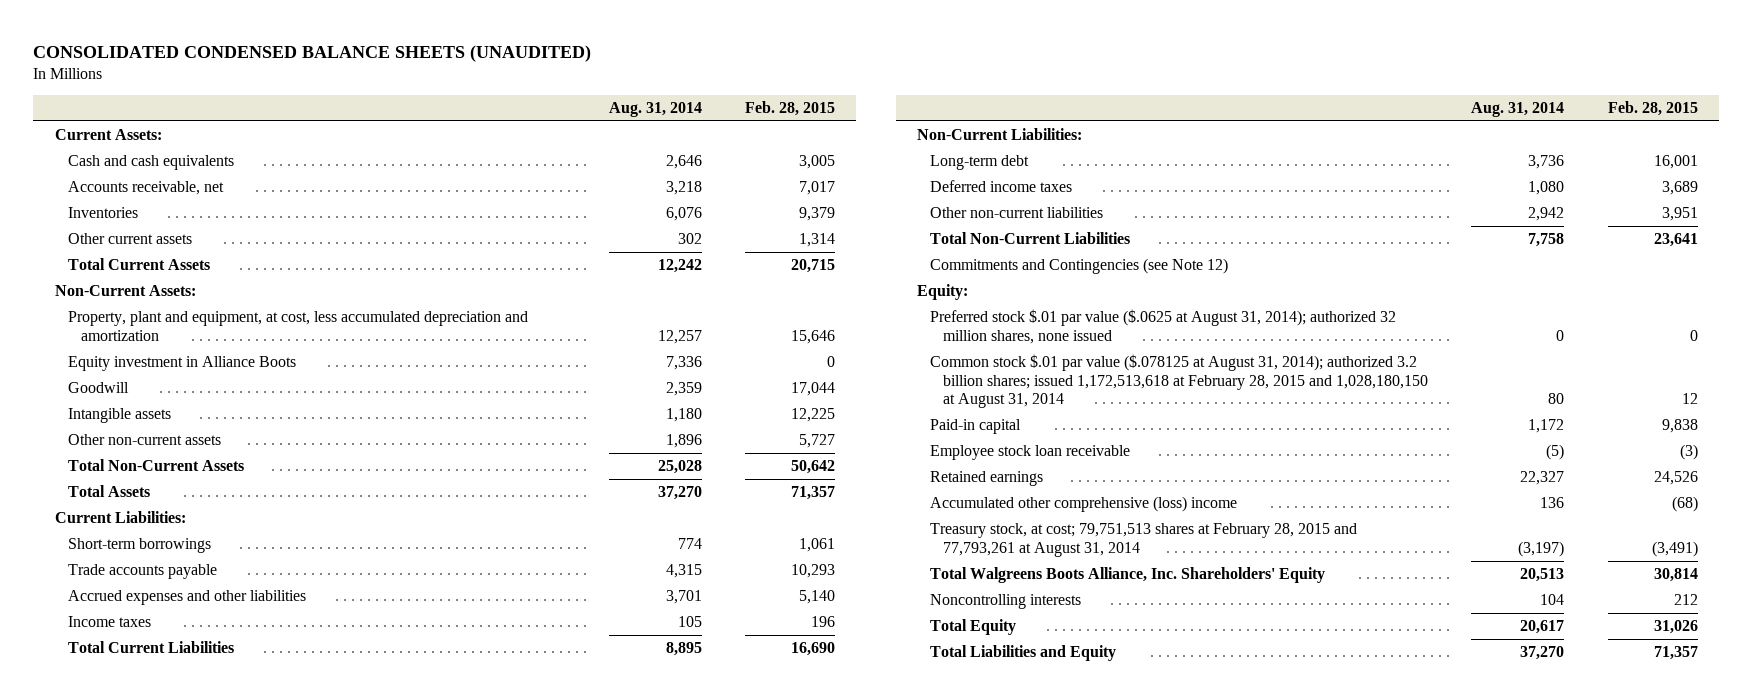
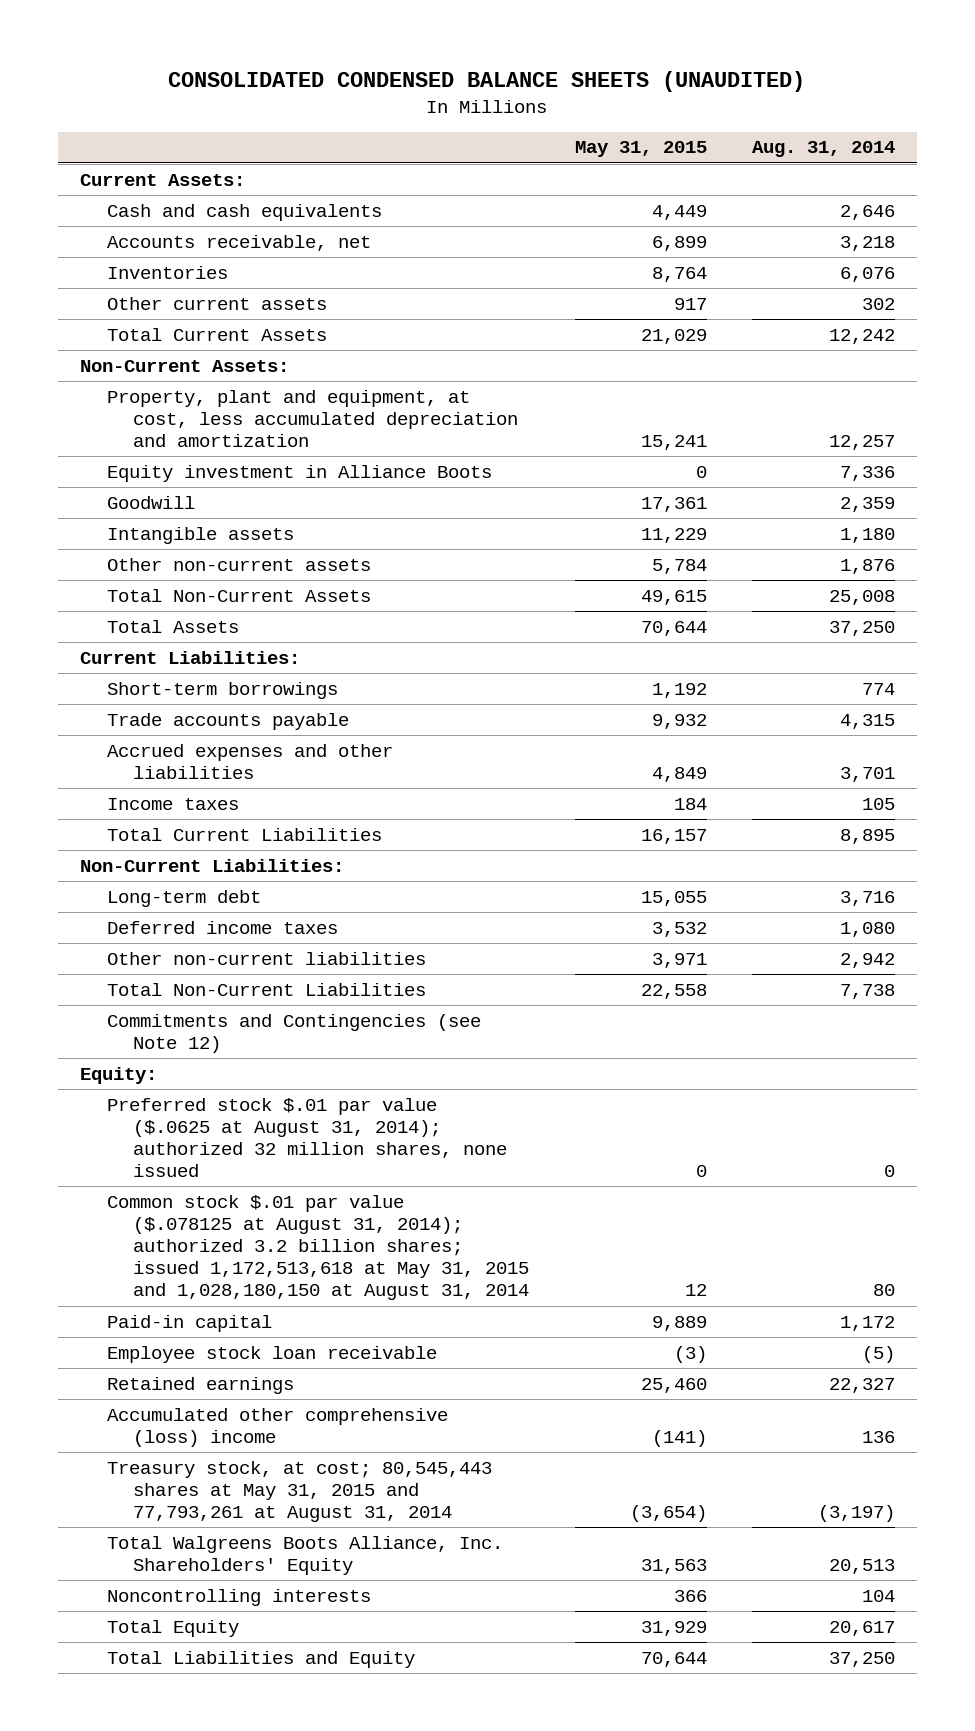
- | Aug. 31, 2014 | Feb. 28, 2015
+ | May 31, 2015 | Aug. 31, 2014
- Other non-current assets | 1,896 | 5,727
- Total Non-Current Assets | 25,028 | 50,642
- Total Assets | 37,270 | 71,357
+ Other non-current assets | 5,784 | 1,876
+ Total Non-Current Assets | 49,615 | 25,008
+ Total Assets | 70,644 | 37,250
- Long-term debt | 3,736 | 16,001
+ Long-term debt | 15,055 | 3,716
- Total Non-Current Liabilities | 7,758 | 23,641
+ Total Non-Current Liabilities | 22,558 | 7,738
- Common stock $.01 par value ($.078125 at August 31, 2014); authorized 3.2 billion shares; issued 1,172,513,618 at February 28, 2015 and 1,028,180,150 at August 31, 2014 | 80 | 12
+ Common stock $.01 par value ($.078125 at August 31, 2014); authorized 3.2 billion shares; issued 1,172,513,618 at May 31, 2015 and 1,028,180,150 at August 31, 2014 | 12 | 80
- Treasury stock, at cost; 79,751,513 shares at February 28, 2015 and 77,793,261 at August 31, 2014 | (3,197) | (3,491)
+ Treasury stock, at cost; 80,545,443 shares at May 31, 2015 and 77,793,261 at August 31, 2014 | (3,654) | (3,197)
- Total Liabilities and Equity | 37,270 | 71,357
+ Total Liabilities and Equity | 70,644 | 37,250

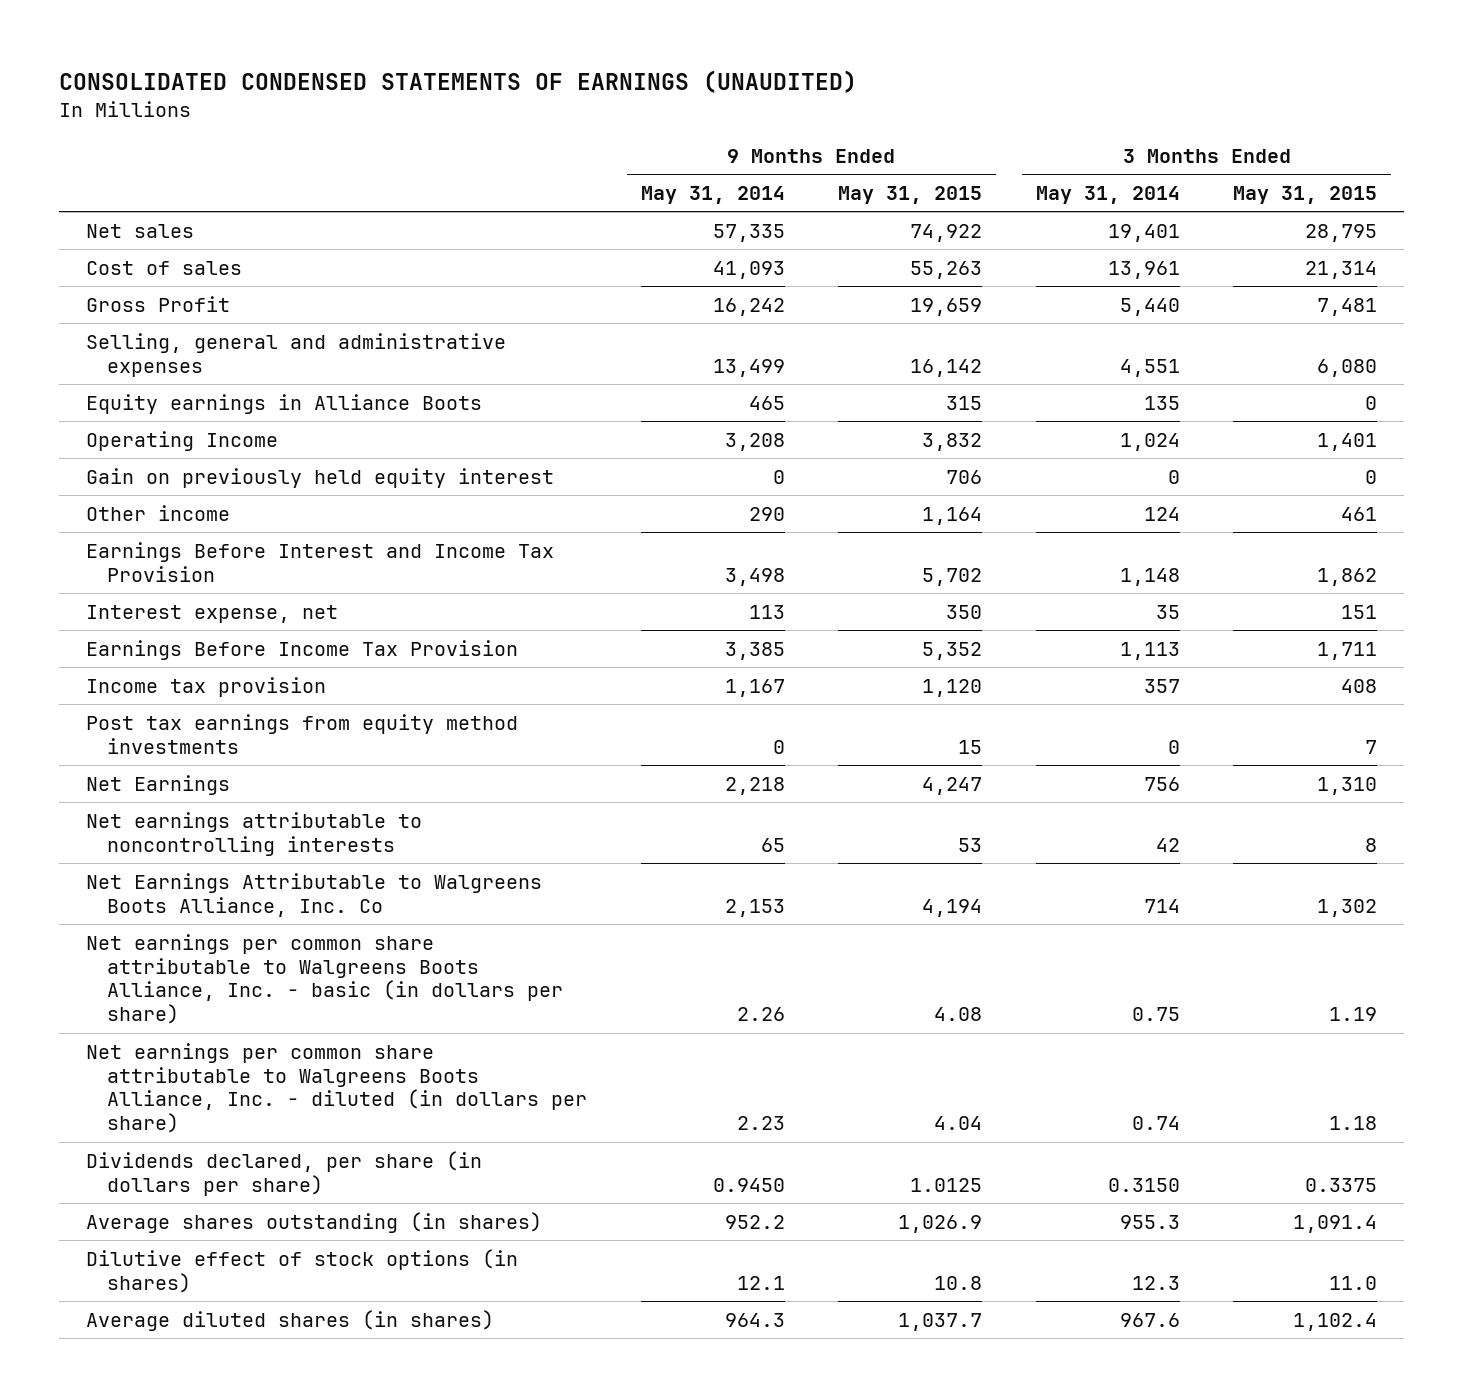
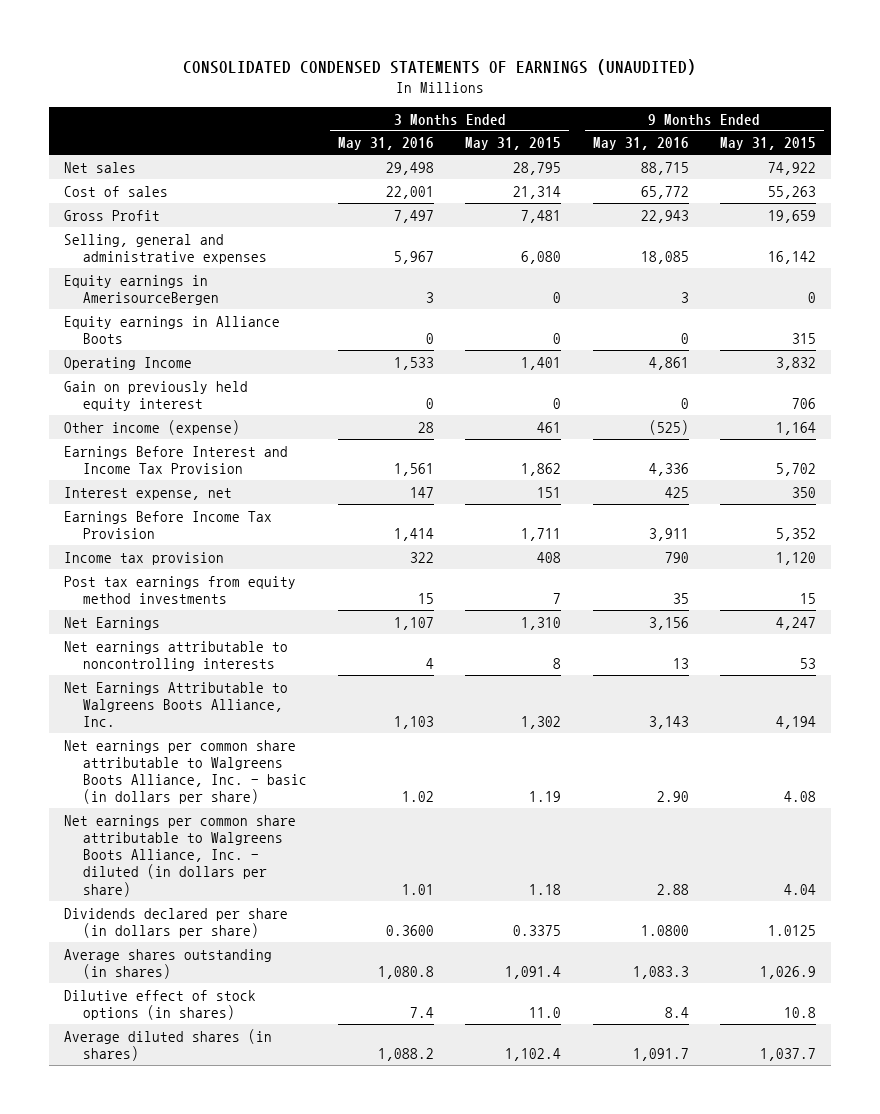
- | 9 Months Ended May 31, 2014 | 9 Months Ended May 31, 2015 | 3 Months Ended May 31, 2014 | 3 Months Ended May 31, 2015
+ | 3 Months Ended May 31, 2016 | 3 Months Ended May 31, 2015 | 9 Months Ended May 31, 2016 | 9 Months Ended May 31, 2015
+ Equity earnings in AmerisourceBergen | 3 | 0 | 3 | 0
- Other income | 290 | 1,164 | 124 | 461
+ Other income (expense) | 28 | 461 | (525) | 1,164
- Net Earnings Attributable to Walgreens Boots Alliance, Inc. Co | 2,153 | 4,194 | 714 | 1,302
+ Net Earnings Attributable to Walgreens Boots Alliance, Inc. | 1,103 | 1,302 | 3,143 | 4,194
- Dividends declared, per share (in dollars per share) | 0.9450 | 1.0125 | 0.3150 | 0.3375
+ Dividends declared per share (in dollars per share) | 0.3600 | 0.3375 | 1.0800 | 1.0125

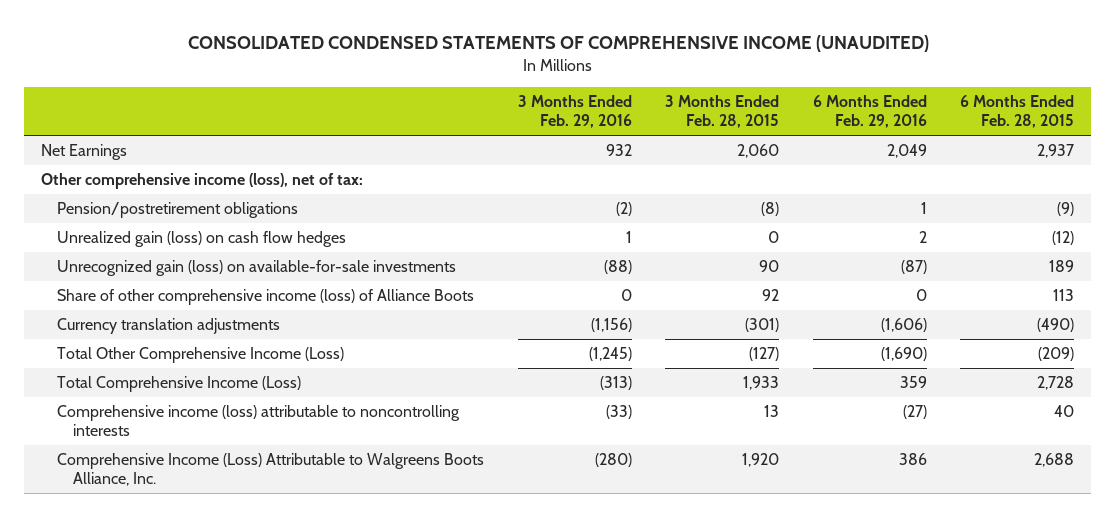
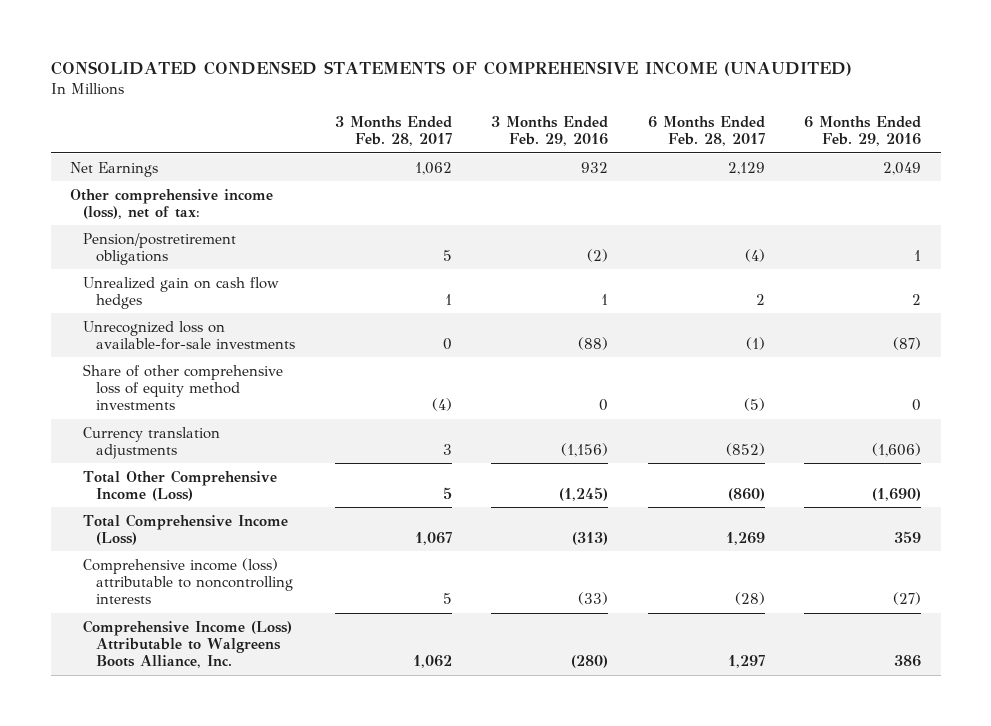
- | 3 Months Ended Feb. 29, 2016 | 3 Months Ended Feb. 28, 2015 | 6 Months Ended Feb. 29, 2016 | 6 Months Ended Feb. 28, 2015
+ | 3 Months Ended Feb. 28, 2017 | 3 Months Ended Feb. 29, 2016 | 6 Months Ended Feb. 28, 2017 | 6 Months Ended Feb. 29, 2016
- Unrealized gain (loss) on cash flow hedges | 1 | 0 | 2 | (12)
- Unrecognized gain (loss) on available-for-sale investments | (88) | 90 | (87) | 189
- Share of other comprehensive income (loss) of Alliance Boots | 0 | 92 | 0 | 113
+ Unrealized gain on cash flow hedges | 1 | 1 | 2 | 2
+ Unrecognized loss on available-for-sale investments | 0 | (88) | (1) | (87)
+ Share of other comprehensive loss of equity method investments | (4) | 0 | (5) | 0

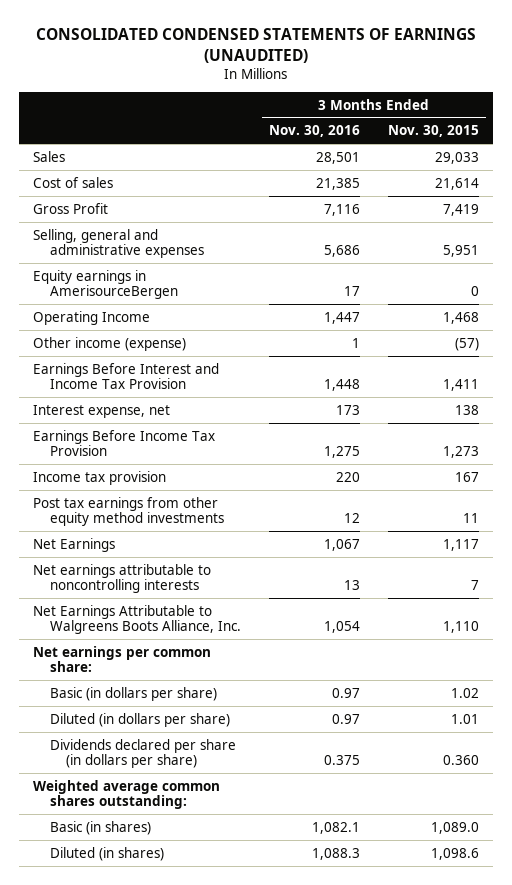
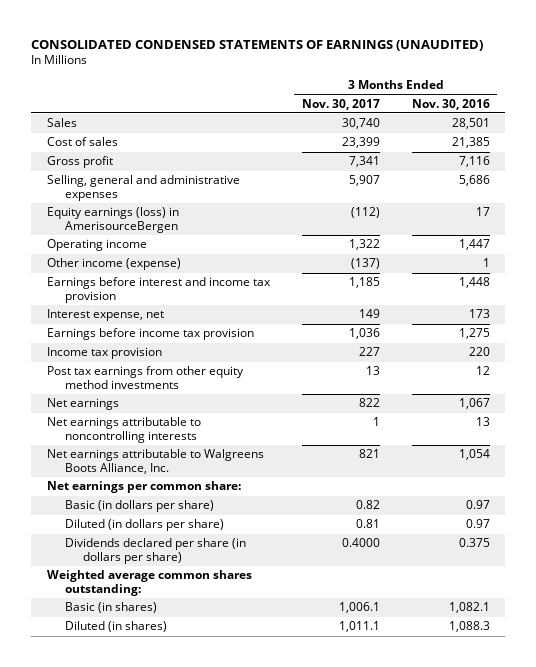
- | 3 Months Ended Nov. 30, 2016 | 3 Months Ended Nov. 30, 2015
+ | 3 Months Ended Nov. 30, 2017 | 3 Months Ended Nov. 30, 2016
- Gross Profit | 7,116 | 7,419
+ Gross profit | 7,341 | 7,116
- Equity earnings in AmerisourceBergen | 17 | 0
- Operating Income | 1,447 | 1,468
+ Equity earnings (loss) in AmerisourceBergen | (112) | 17
+ Operating income | 1,322 | 1,447
- Earnings Before Interest and Income Tax Provision | 1,448 | 1,411
+ Earnings before interest and income tax provision | 1,185 | 1,448
- Earnings Before Income Tax Provision | 1,275 | 1,273
+ Earnings before income tax provision | 1,036 | 1,275
- Net Earnings | 1,067 | 1,117
+ Net earnings | 822 | 1,067
- Net Earnings Attributable to Walgreens Boots Alliance, Inc. | 1,054 | 1,110
+ Net earnings attributable to Walgreens Boots Alliance, Inc. | 821 | 1,054

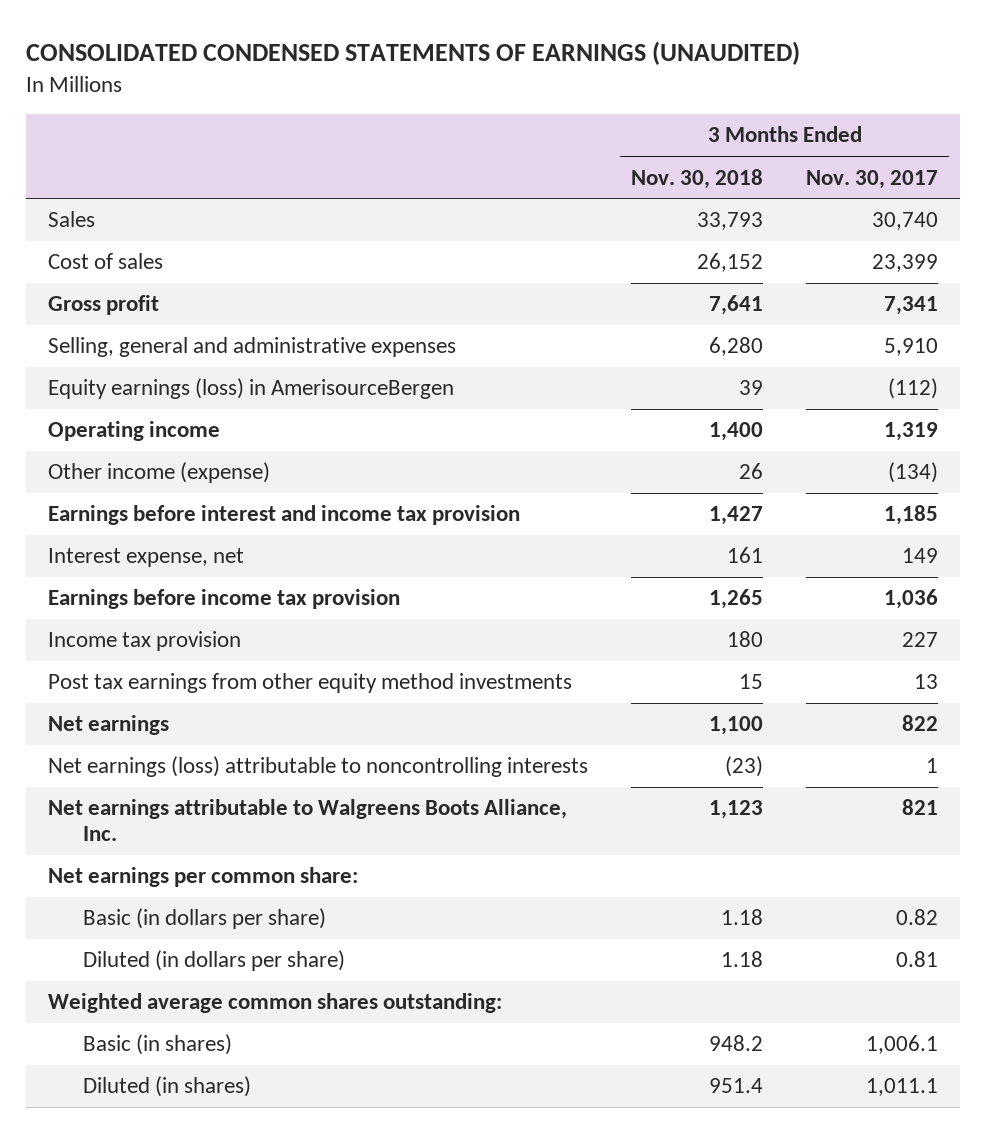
- | 3 Months Ended Nov. 30, 2017 | 3 Months Ended Nov. 30, 2016
+ | 3 Months Ended Nov. 30, 2018 | 3 Months Ended Nov. 30, 2017
- Selling, general and administrative expenses | 5,907 | 5,686
+ Selling, general and administrative expenses | 6,280 | 5,910
- Operating income | 1,322 | 1,447
- Other income (expense) | (137) | 1
+ Operating income | 1,400 | 1,319
+ Other income (expense) | 26 | (134)
- Net earnings attributable to noncontrolling interests | 1 | 13
+ Net earnings (loss) attributable to noncontrolling interests | (23) | 1
- Dividends declared per share (in dollars per share) | 0.4000 | 0.375

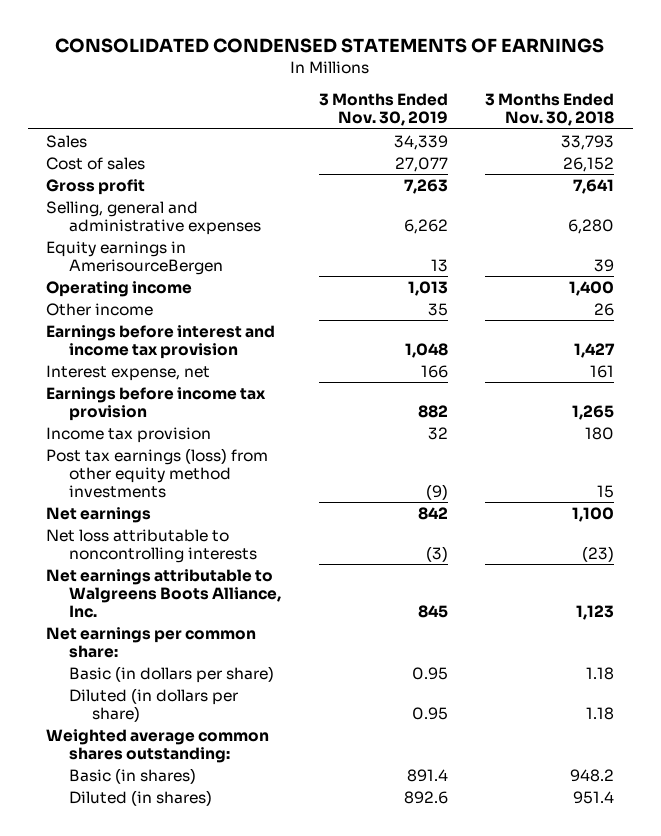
- CONSOLIDATED CONDENSED STATEMENTS OF EARNINGS (UNAUDITED)
+ CONSOLIDATED CONDENSED STATEMENTS OF EARNINGS
- | 3 Months Ended Nov. 30, 2018 | 3 Months Ended Nov. 30, 2017
+ | 3 Months Ended Nov. 30, 2019 | 3 Months Ended Nov. 30, 2018
- Equity earnings (loss) in AmerisourceBergen | 39 | (112)
+ Equity earnings in AmerisourceBergen | 13 | 39
- Other income (expense) | 26 | (134)
+ Other income | 35 | 26
- Post tax earnings from other equity method investments | 15 | 13
+ Post tax earnings (loss) from other equity method investments | (9) | 15
- Net earnings (loss) attributable to noncontrolling interests | (23) | 1
+ Net loss attributable to noncontrolling interests | (3) | (23)

